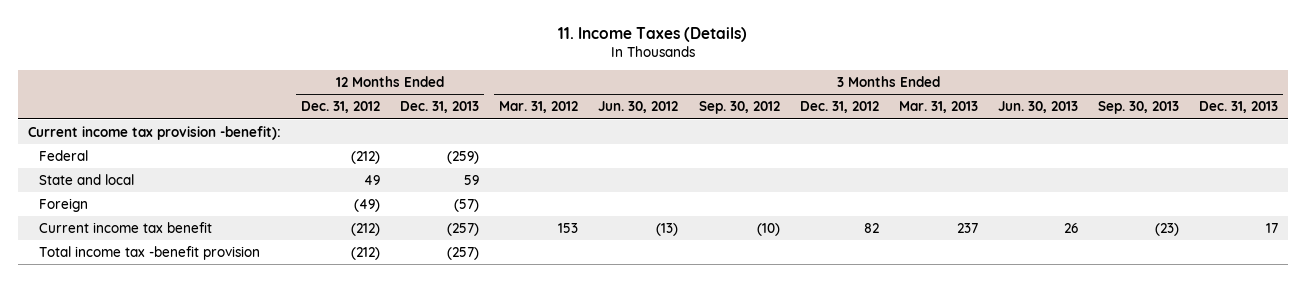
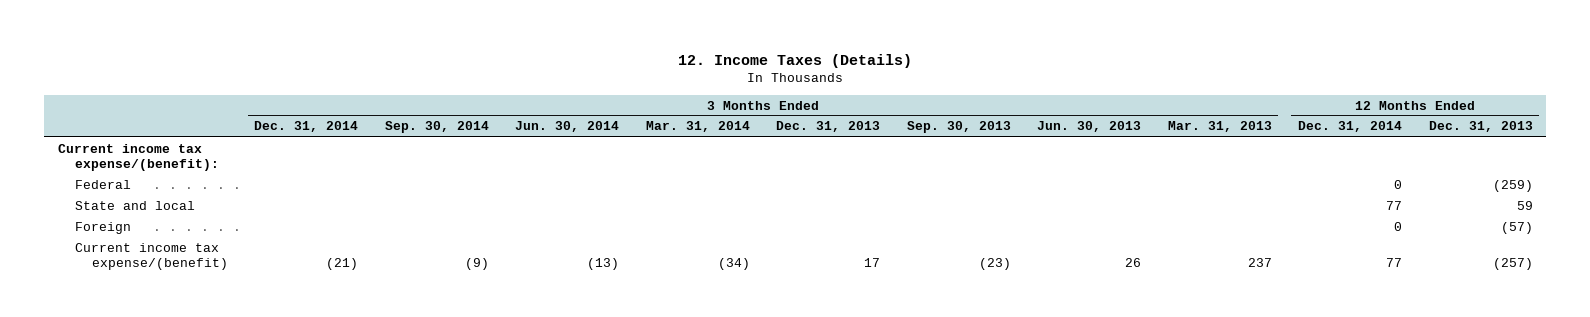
- 11. Income Taxes (Details)
+ 12. Income Taxes (Details)
- | 12 Months Ended Dec. 31, 2012 | 12 Months Ended Dec. 31, 2013 | 3 Months Ended Mar. 31, 2012 | 3 Months Ended Jun. 30, 2012 | 3 Months Ended Sep. 30, 2012 | 3 Months Ended Dec. 31, 2012 | 3 Months Ended Mar. 31, 2013 | 3 Months Ended Jun. 30, 2013 | 3 Months Ended Sep. 30, 2013 | 3 Months Ended Dec. 31, 2013
+ | 3 Months Ended Dec. 31, 2014 | 3 Months Ended Sep. 30, 2014 | 3 Months Ended Jun. 30, 2014 | 3 Months Ended Mar. 31, 2014 | 3 Months Ended Dec. 31, 2013 | 3 Months Ended Sep. 30, 2013 | 3 Months Ended Jun. 30, 2013 | 3 Months Ended Mar. 31, 2013 | 12 Months Ended Dec. 31, 2014 | 12 Months Ended Dec. 31, 2013
- Current income tax provision -benefit):
+ Current income tax expense/(benefit):
- Current income tax benefit | (212) | (257) | 153 | (13) | (10) | 82 | 237 | 26 | (23) | 17
- Total income tax -benefit provision | (212) | (257) | | | | | | | |
+ Current income tax expense/(benefit) | (21) | (9) | (13) | (34) | 17 | (23) | 26 | 237 | 77 | (257)

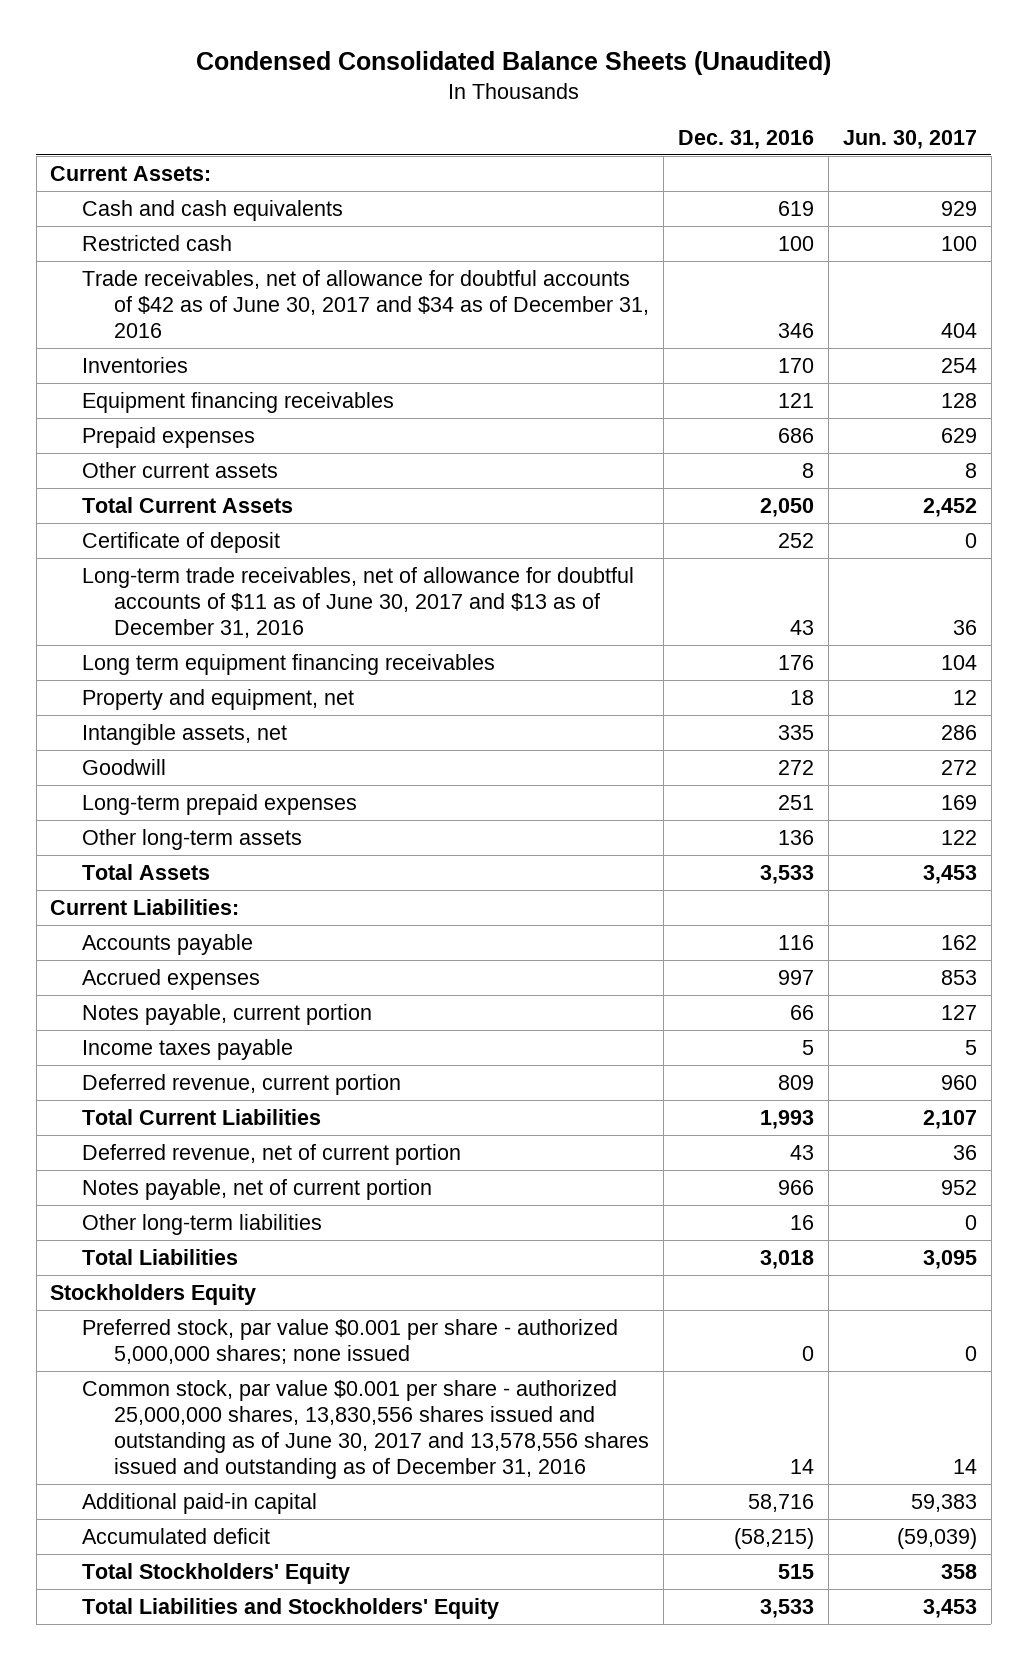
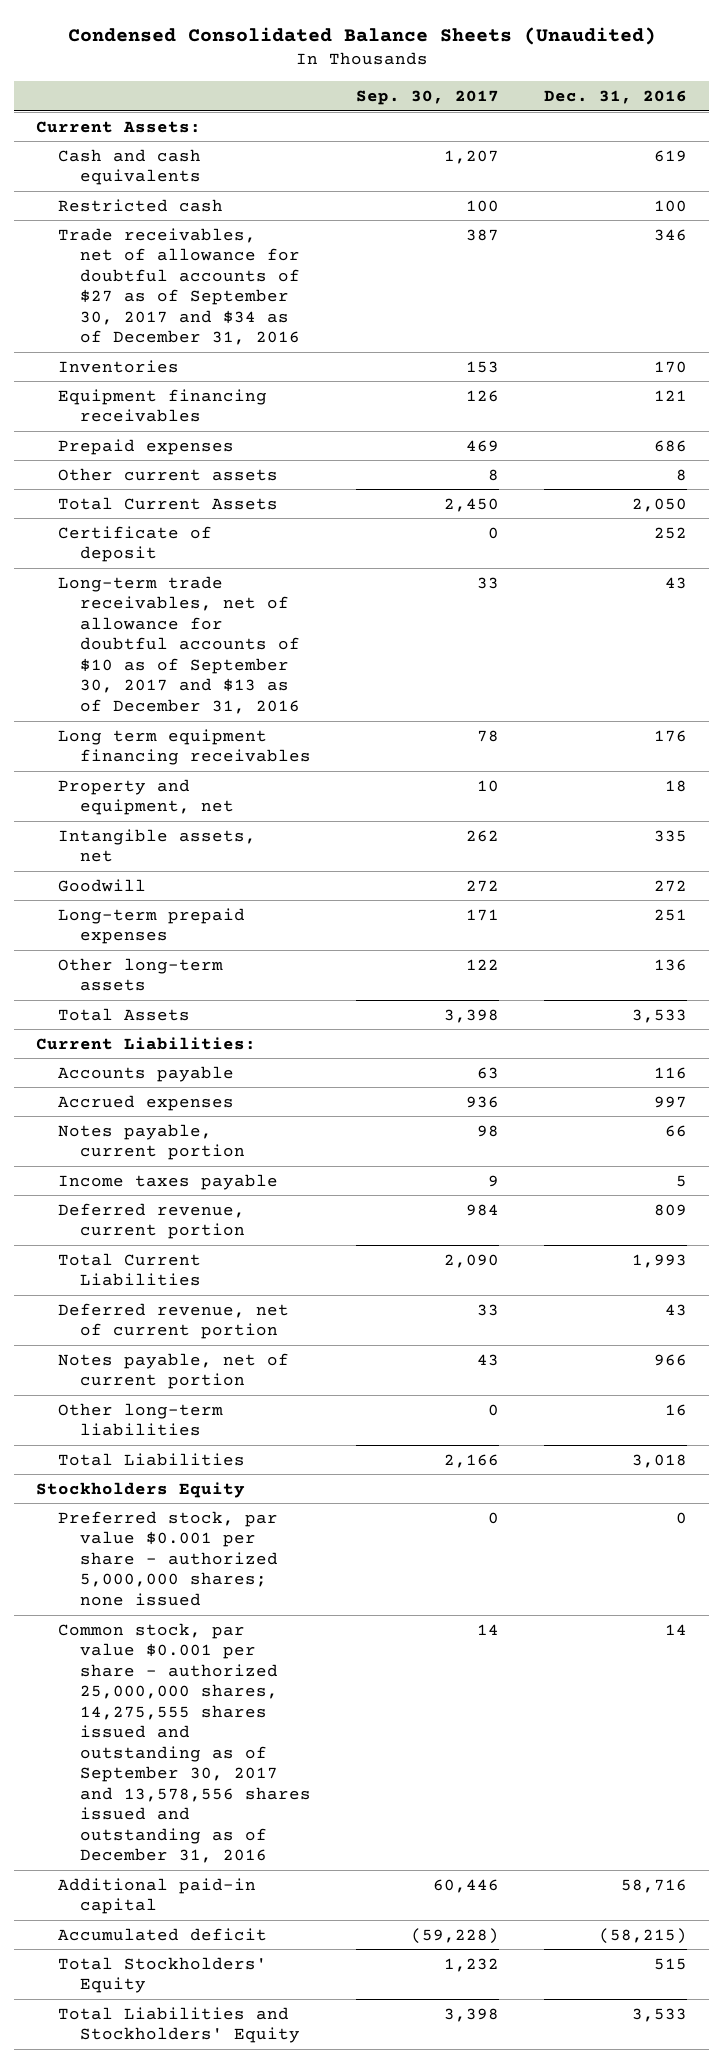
- | Dec. 31, 2016 | Jun. 30, 2017
+ | Sep. 30, 2017 | Dec. 31, 2016
- Trade receivables, net of allowance for doubtful accounts of $42 as of June 30, 2017 and $34 as of December 31, 2016 | 346 | 404
+ Trade receivables, net of allowance for doubtful accounts of $27 as of September 30, 2017 and $34 as of December 31, 2016 | 387 | 346
- Long-term trade receivables, net of allowance for doubtful accounts of $11 as of June 30, 2017 and $13 as of December 31, 2016 | 43 | 36
+ Long-term trade receivables, net of allowance for doubtful accounts of $10 as of September 30, 2017 and $13 as of December 31, 2016 | 33 | 43
- Common stock, par value $0.001 per share - authorized 25,000,000 shares, 13,830,556 shares issued and outstanding as of June 30, 2017 and 13,578,556 shares issued and outstanding as of December 31, 2016 | 14 | 14
+ Common stock, par value $0.001 per share - authorized 25,000,000 shares, 14,275,555 shares issued and outstanding as of September 30, 2017 and 13,578,556 shares issued and outstanding as of December 31, 2016 | 14 | 14

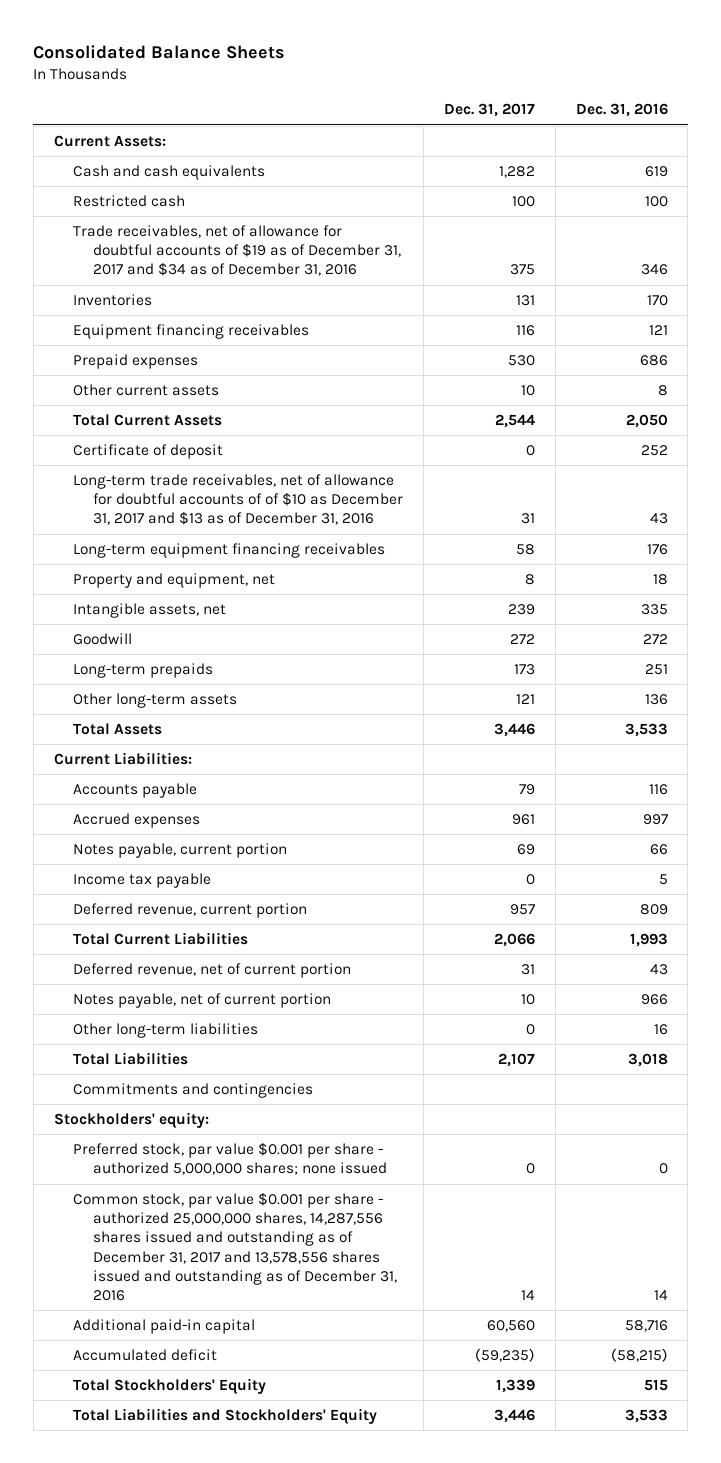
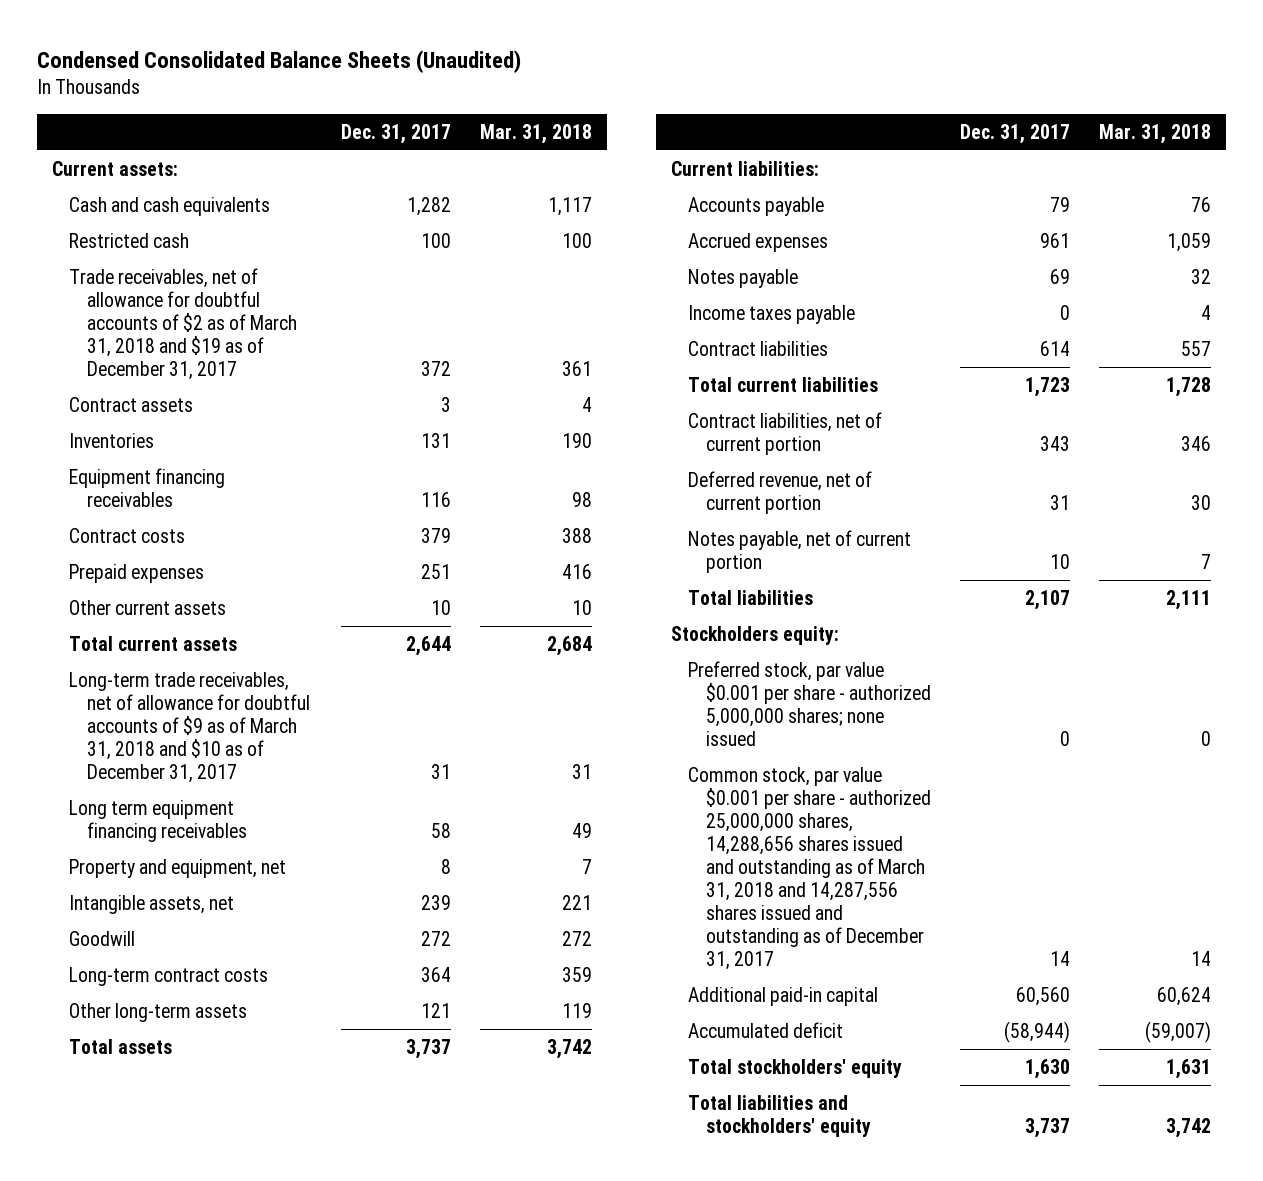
- Consolidated Balance Sheets
+ Condensed Consolidated Balance Sheets (Unaudited)
- | Dec. 31, 2017 | Dec. 31, 2016
+ | Dec. 31, 2017 | Mar. 31, 2018
- Current Assets:
+ Current assets:
- Trade receivables, net of allowance for doubtful accounts of $19 as of December 31, 2017 and $34 as of December 31, 2016 | 375 | 346
+ Trade receivables, net of allowance for doubtful accounts of $2 as of March 31, 2018 and $19 as of December 31, 2017 | 372 | 361
+ Contract assets | 3 | 4
- Prepaid expenses | 530 | 686
+ Contract costs | 379 | 388
+ Prepaid expenses | 251 | 416
- Total Current Assets | 2,544 | 2,050
- Certificate of deposit | 0 | 252
- Long-term trade receivables, net of allowance for doubtful accounts of of $10 as December 31, 2017 and $13 as of December 31, 2016 | 31 | 43
- Long-term equipment financing receivables | 58 | 176
+ Total current assets | 2,644 | 2,684
+ Long-term trade receivables, net of allowance for doubtful accounts of $9 as of March 31, 2018 and $10 as of December 31, 2017 | 31 | 31
+ Long term equipment financing receivables | 58 | 49
- Long-term prepaids | 173 | 251
+ Long-term contract costs | 364 | 359
- Total Assets | 3,446 | 3,533
- Current Liabilities:
+ Total assets | 3,737 | 3,742
+ Current liabilities:
- Notes payable, current portion | 69 | 66
- Income tax payable | 0 | 5
- Deferred revenue, current portion | 957 | 809
- Total Current Liabilities | 2,066 | 1,993
+ Notes payable | 69 | 32
+ Income taxes payable | 0 | 4
+ Contract liabilities | 614 | 557
+ Total current liabilities | 1,723 | 1,728
+ Contract liabilities, net of current portion | 343 | 346
- Other long-term liabilities | 0 | 16
- Total Liabilities | 2,107 | 3,018
- Commitments and contingencies
- Stockholders' equity:
+ Total liabilities | 2,107 | 2,111
+ Stockholders equity:
- Common stock, par value $0.001 per share - authorized 25,000,000 shares, 14,287,556 shares issued and outstanding as of December 31, 2017 and 13,578,556 shares issued and outstanding as of December 31, 2016 | 14 | 14
+ Common stock, par value $0.001 per share - authorized 25,000,000 shares, 14,288,656 shares issued and outstanding as of March 31, 2018 and 14,287,556 shares issued and outstanding as of December 31, 2017 | 14 | 14
- Accumulated deficit | (59,235) | (58,215)
- Total Stockholders' Equity | 1,339 | 515
- Total Liabilities and Stockholders' Equity | 3,446 | 3,533
+ Accumulated deficit | (58,944) | (59,007)
+ Total stockholders' equity | 1,630 | 1,631
+ Total liabilities and stockholders' equity | 3,737 | 3,742

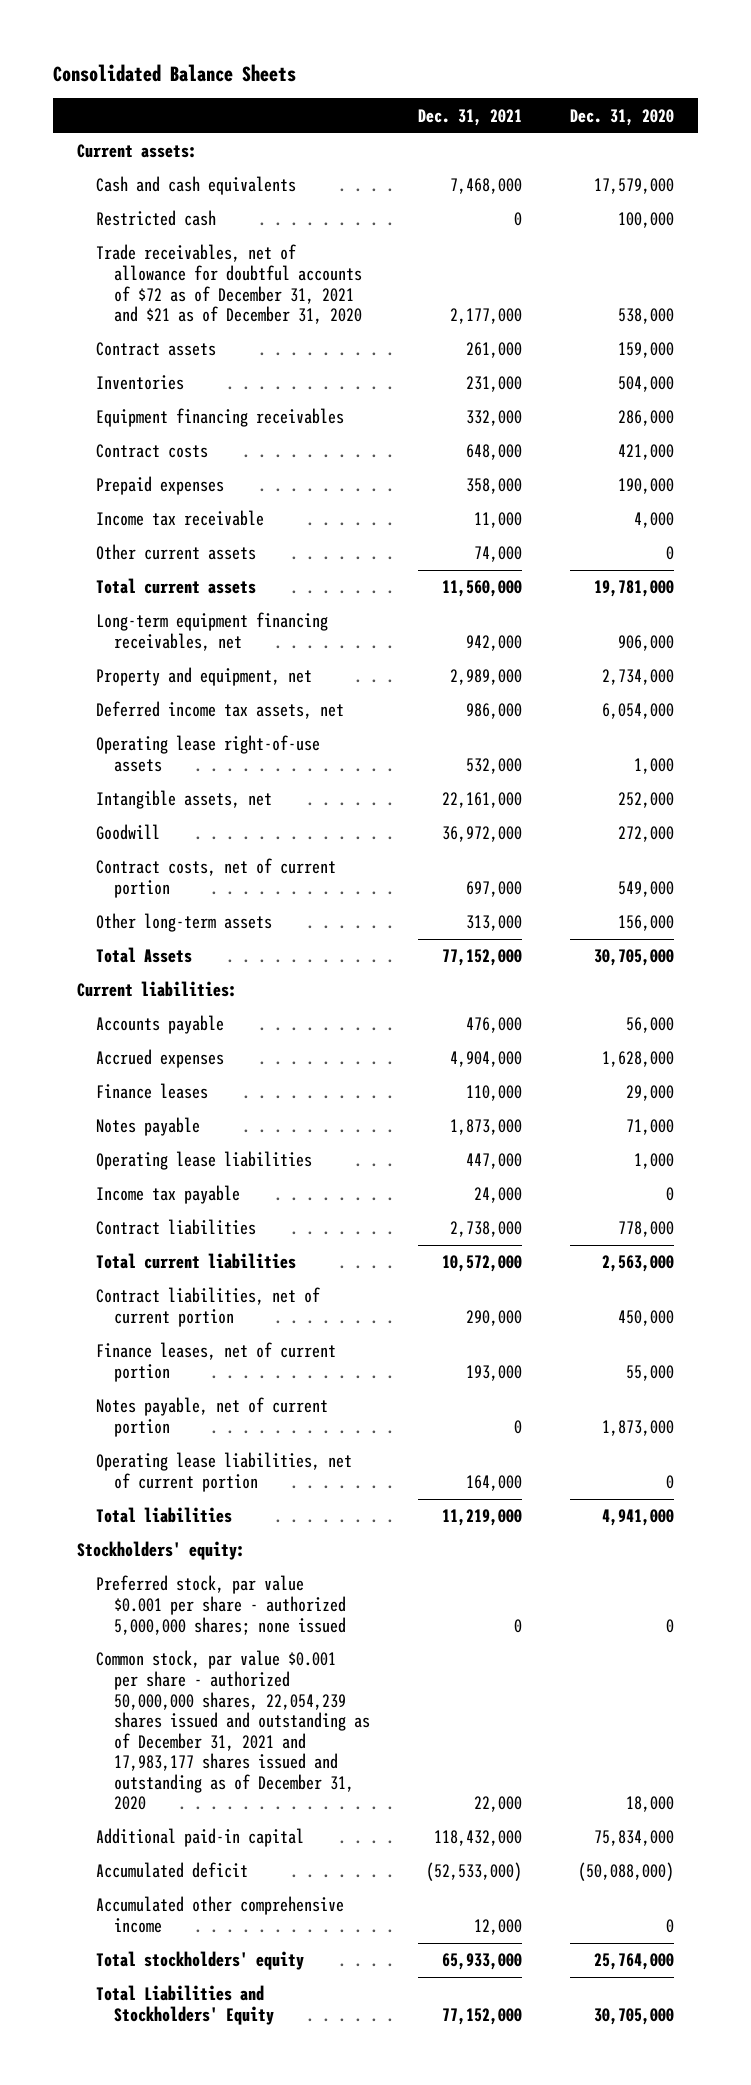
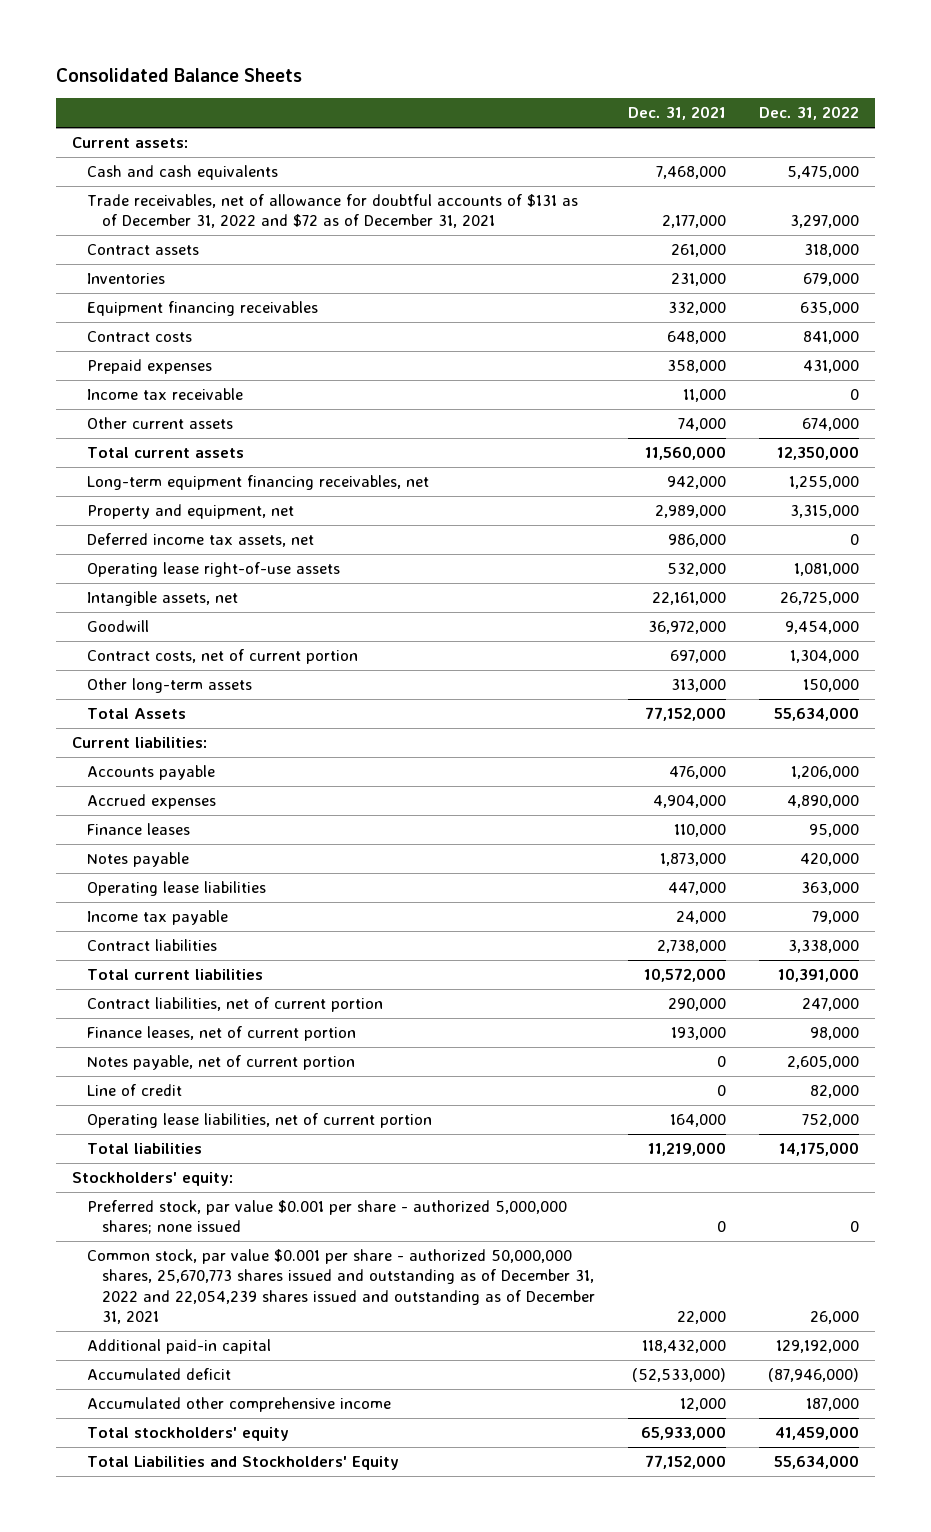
- | Dec. 31, 2021 | Dec. 31, 2020
+ | Dec. 31, 2021 | Dec. 31, 2022
- Restricted cash | 0 | 100,000
- Trade receivables, net of allowance for doubtful accounts of $72 as of December 31, 2021 and $21 as of December 31, 2020 | 2,177,000 | 538,000
+ Trade receivables, net of allowance for doubtful accounts of $131 as of December 31, 2022 and $72 as of December 31, 2021 | 2,177,000 | 3,297,000
+ Line of credit | 0 | 82,000
- Common stock, par value $0.001 per share - authorized 50,000,000 shares, 22,054,239 shares issued and outstanding as of December 31, 2021 and 17,983,177 shares issued and outstanding as of December 31, 2020 | 22,000 | 18,000
+ Common stock, par value $0.001 per share - authorized 50,000,000 shares, 25,670,773 shares issued and outstanding as of December 31, 2022 and 22,054,239 shares issued and outstanding as of December 31, 2021 | 22,000 | 26,000

